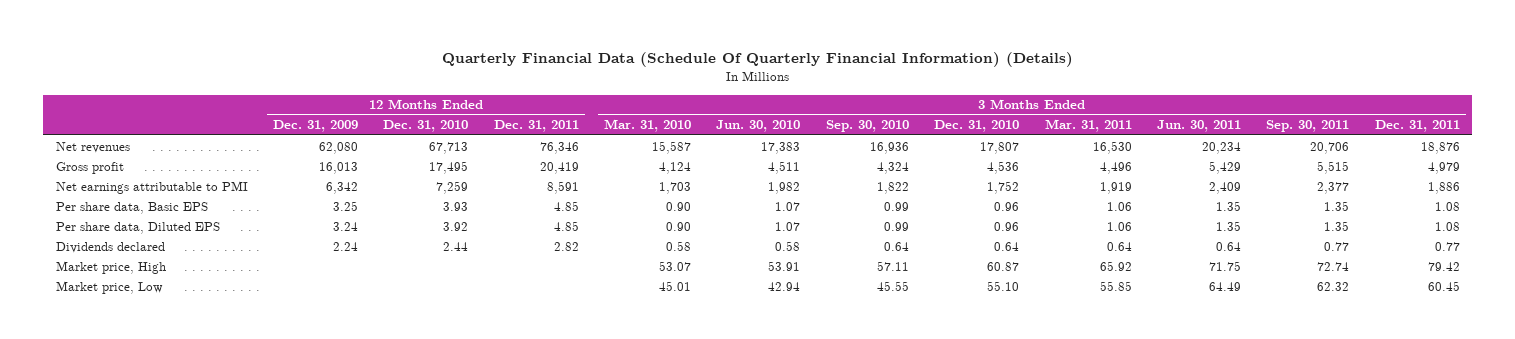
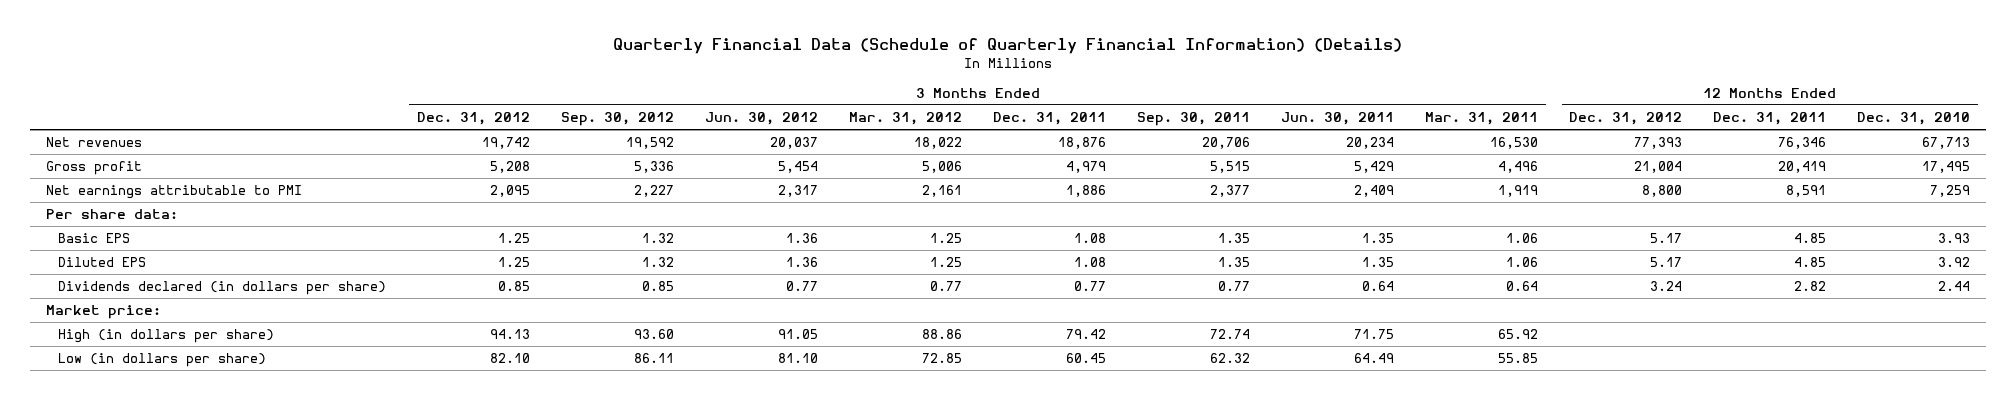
- Quarterly Financial Data (Schedule Of Quarterly Financial Information) (Details)
+ Quarterly Financial Data (Schedule of Quarterly Financial Information) (Details)
- | 12 Months Ended Dec. 31, 2009 | 12 Months Ended Dec. 31, 2010 | 12 Months Ended Dec. 31, 2011 | 3 Months Ended Mar. 31, 2010 | 3 Months Ended Jun. 30, 2010 | 3 Months Ended Sep. 30, 2010 | 3 Months Ended Dec. 31, 2010 | 3 Months Ended Mar. 31, 2011 | 3 Months Ended Jun. 30, 2011 | 3 Months Ended Sep. 30, 2011 | 3 Months Ended Dec. 31, 2011
+ | 3 Months Ended Dec. 31, 2012 | 3 Months Ended Sep. 30, 2012 | 3 Months Ended Jun. 30, 2012 | 3 Months Ended Mar. 31, 2012 | 3 Months Ended Dec. 31, 2011 | 3 Months Ended Sep. 30, 2011 | 3 Months Ended Jun. 30, 2011 | 3 Months Ended Mar. 31, 2011 | 12 Months Ended Dec. 31, 2012 | 12 Months Ended Dec. 31, 2011 | 12 Months Ended Dec. 31, 2010
- Per share data, Basic EPS | 3.25 | 3.93 | 4.85 | 0.90 | 1.07 | 0.99 | 0.96 | 1.06 | 1.35 | 1.35 | 1.08
- Per share data, Diluted EPS | 3.24 | 3.92 | 4.85 | 0.90 | 1.07 | 0.99 | 0.96 | 1.06 | 1.35 | 1.35 | 1.08
- Dividends declared | 2.24 | 2.44 | 2.82 | 0.58 | 0.58 | 0.64 | 0.64 | 0.64 | 0.64 | 0.77 | 0.77
- Market price, High | | | | 53.07 | 53.91 | 57.11 | 60.87 | 65.92 | 71.75 | 72.74 | 79.42
- Market price, Low | | | | 45.01 | 42.94 | 45.55 | 55.10 | 55.85 | 64.49 | 62.32 | 60.45
+ Per share data:
+ Basic EPS | 1.25 | 1.32 | 1.36 | 1.25 | 1.08 | 1.35 | 1.35 | 1.06 | 5.17 | 4.85 | 3.93
+ Diluted EPS | 1.25 | 1.32 | 1.36 | 1.25 | 1.08 | 1.35 | 1.35 | 1.06 | 5.17 | 4.85 | 3.92
+ Dividends declared (in dollars per share) | 0.85 | 0.85 | 0.77 | 0.77 | 0.77 | 0.77 | 0.64 | 0.64 | 3.24 | 2.82 | 2.44
+ Market price:
+ High (in dollars per share) | 94.13 | 93.60 | 91.05 | 88.86 | 79.42 | 72.74 | 71.75 | 65.92 | | |
+ Low (in dollars per share) | 82.10 | 86.11 | 81.10 | 72.85 | 60.45 | 62.32 | 64.49 | 55.85 | | |

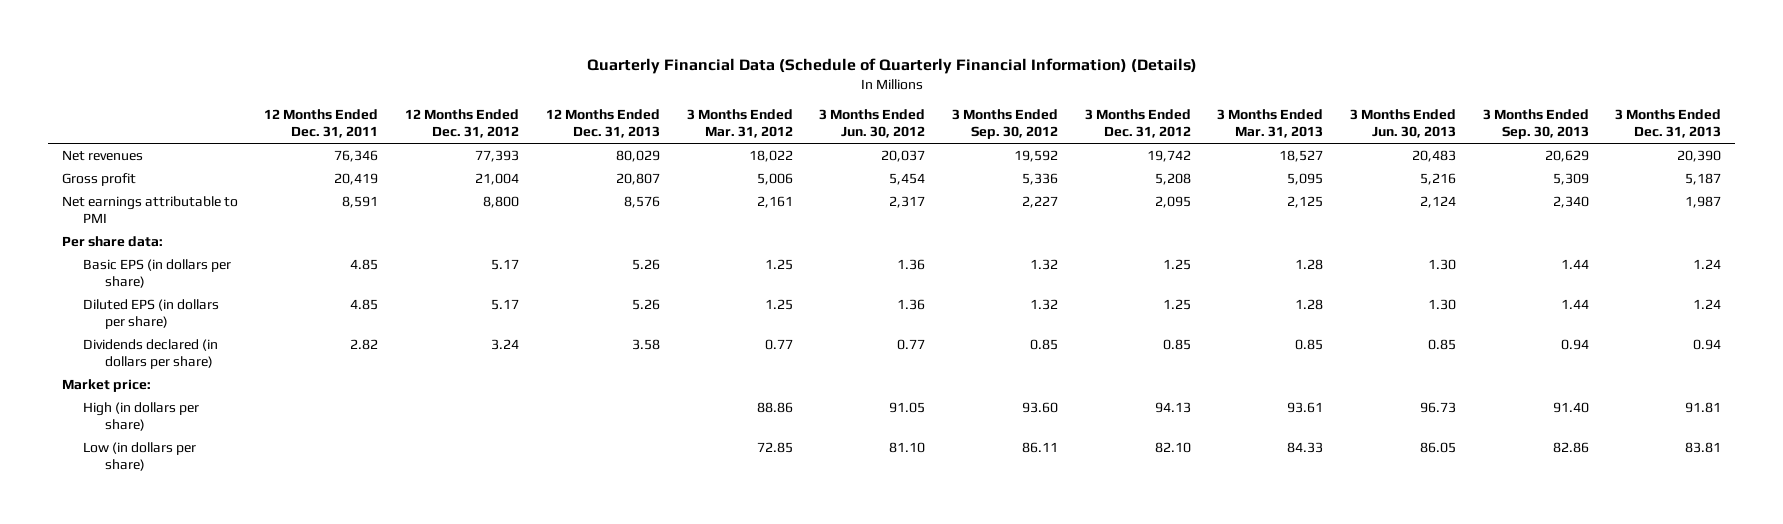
- | 3 Months Ended Dec. 31, 2012 | 3 Months Ended Sep. 30, 2012 | 3 Months Ended Jun. 30, 2012 | 3 Months Ended Mar. 31, 2012 | 3 Months Ended Dec. 31, 2011 | 3 Months Ended Sep. 30, 2011 | 3 Months Ended Jun. 30, 2011 | 3 Months Ended Mar. 31, 2011 | 12 Months Ended Dec. 31, 2012 | 12 Months Ended Dec. 31, 2011 | 12 Months Ended Dec. 31, 2010
+ | 12 Months Ended Dec. 31, 2011 | 12 Months Ended Dec. 31, 2012 | 12 Months Ended Dec. 31, 2013 | 3 Months Ended Mar. 31, 2012 | 3 Months Ended Jun. 30, 2012 | 3 Months Ended Sep. 30, 2012 | 3 Months Ended Dec. 31, 2012 | 3 Months Ended Mar. 31, 2013 | 3 Months Ended Jun. 30, 2013 | 3 Months Ended Sep. 30, 2013 | 3 Months Ended Dec. 31, 2013
- Basic EPS | 1.25 | 1.32 | 1.36 | 1.25 | 1.08 | 1.35 | 1.35 | 1.06 | 5.17 | 4.85 | 3.93
- Diluted EPS | 1.25 | 1.32 | 1.36 | 1.25 | 1.08 | 1.35 | 1.35 | 1.06 | 5.17 | 4.85 | 3.92
+ Basic EPS (in dollars per share) | 4.85 | 5.17 | 5.26 | 1.25 | 1.36 | 1.32 | 1.25 | 1.28 | 1.30 | 1.44 | 1.24
+ Diluted EPS (in dollars per share) | 4.85 | 5.17 | 5.26 | 1.25 | 1.36 | 1.32 | 1.25 | 1.28 | 1.30 | 1.44 | 1.24

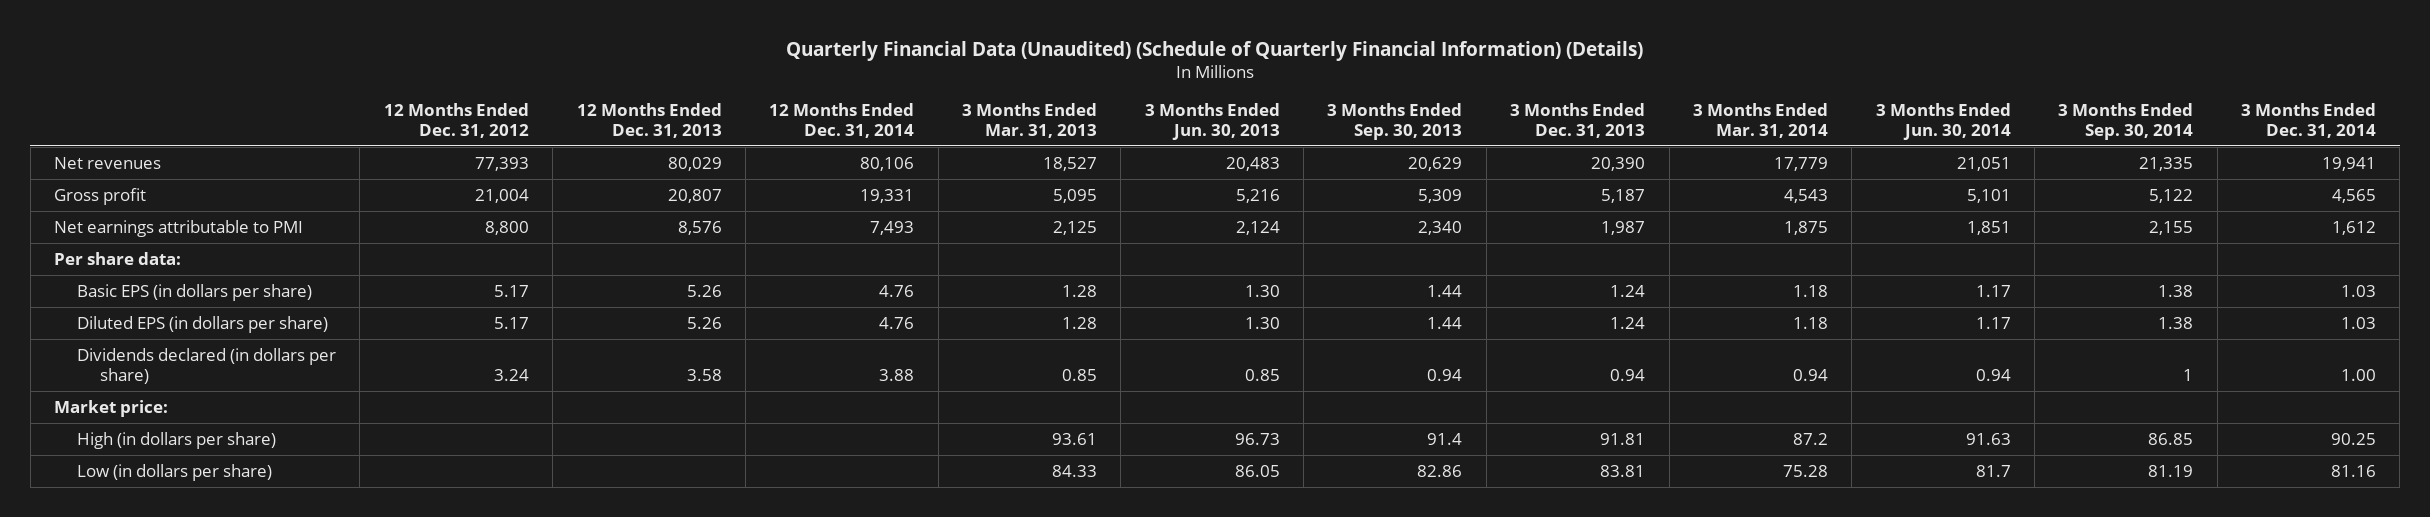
- Quarterly Financial Data (Schedule of Quarterly Financial Information) (Details)
+ Quarterly Financial Data (Unaudited) (Schedule of Quarterly Financial Information) (Details)
- | 12 Months Ended Dec. 31, 2011 | 12 Months Ended Dec. 31, 2012 | 12 Months Ended Dec. 31, 2013 | 3 Months Ended Mar. 31, 2012 | 3 Months Ended Jun. 30, 2012 | 3 Months Ended Sep. 30, 2012 | 3 Months Ended Dec. 31, 2012 | 3 Months Ended Mar. 31, 2013 | 3 Months Ended Jun. 30, 2013 | 3 Months Ended Sep. 30, 2013 | 3 Months Ended Dec. 31, 2013
+ | 12 Months Ended Dec. 31, 2012 | 12 Months Ended Dec. 31, 2013 | 12 Months Ended Dec. 31, 2014 | 3 Months Ended Mar. 31, 2013 | 3 Months Ended Jun. 30, 2013 | 3 Months Ended Sep. 30, 2013 | 3 Months Ended Dec. 31, 2013 | 3 Months Ended Mar. 31, 2014 | 3 Months Ended Jun. 30, 2014 | 3 Months Ended Sep. 30, 2014 | 3 Months Ended Dec. 31, 2014
- High (in dollars per share) | | | | 88.86 | 91.05 | 93.60 | 94.13 | 93.61 | 96.73 | 91.40 | 91.81
+ High (in dollars per share) | | | | 93.61 | 96.73 | 91.4 | 91.81 | 87.2 | 91.63 | 86.85 | 90.25

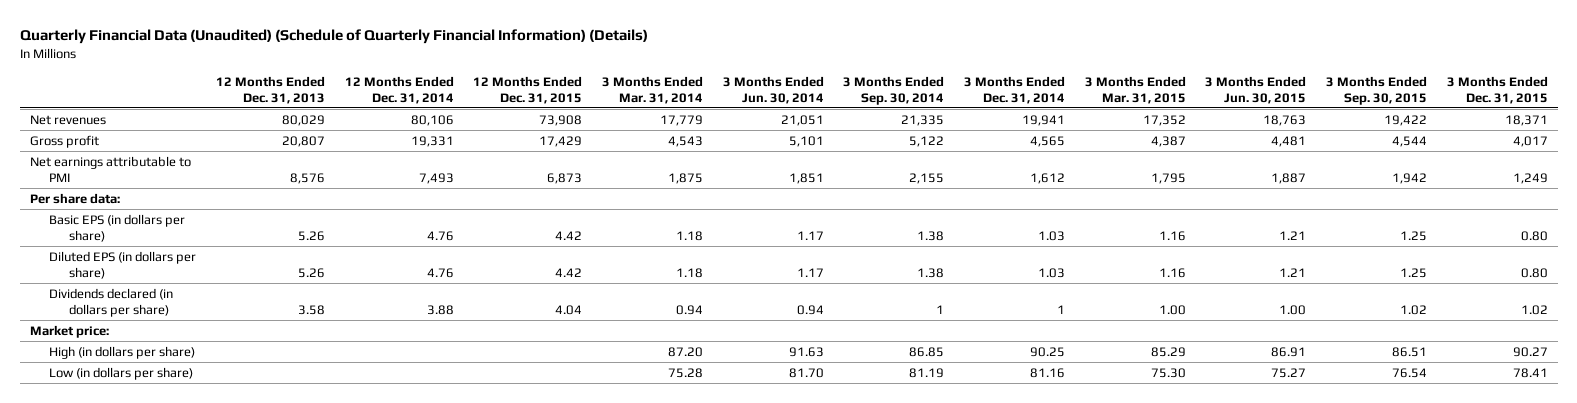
- | 12 Months Ended Dec. 31, 2012 | 12 Months Ended Dec. 31, 2013 | 12 Months Ended Dec. 31, 2014 | 3 Months Ended Mar. 31, 2013 | 3 Months Ended Jun. 30, 2013 | 3 Months Ended Sep. 30, 2013 | 3 Months Ended Dec. 31, 2013 | 3 Months Ended Mar. 31, 2014 | 3 Months Ended Jun. 30, 2014 | 3 Months Ended Sep. 30, 2014 | 3 Months Ended Dec. 31, 2014
+ | 12 Months Ended Dec. 31, 2013 | 12 Months Ended Dec. 31, 2014 | 12 Months Ended Dec. 31, 2015 | 3 Months Ended Mar. 31, 2014 | 3 Months Ended Jun. 30, 2014 | 3 Months Ended Sep. 30, 2014 | 3 Months Ended Dec. 31, 2014 | 3 Months Ended Mar. 31, 2015 | 3 Months Ended Jun. 30, 2015 | 3 Months Ended Sep. 30, 2015 | 3 Months Ended Dec. 31, 2015
- Dividends declared (in dollars per share) | 3.24 | 3.58 | 3.88 | 0.85 | 0.85 | 0.94 | 0.94 | 0.94 | 0.94 | 1 | 1.00
+ Dividends declared (in dollars per share) | 3.58 | 3.88 | 4.04 | 0.94 | 0.94 | 1 | 1 | 1.00 | 1.00 | 1.02 | 1.02
- High (in dollars per share) | | | | 93.61 | 96.73 | 91.4 | 91.81 | 87.2 | 91.63 | 86.85 | 90.25
- Low (in dollars per share) | | | | 84.33 | 86.05 | 82.86 | 83.81 | 75.28 | 81.7 | 81.19 | 81.16
+ High (in dollars per share) | | | | 87.20 | 91.63 | 86.85 | 90.25 | 85.29 | 86.91 | 86.51 | 90.27
+ Low (in dollars per share) | | | | 75.28 | 81.70 | 81.19 | 81.16 | 75.30 | 75.27 | 76.54 | 78.41

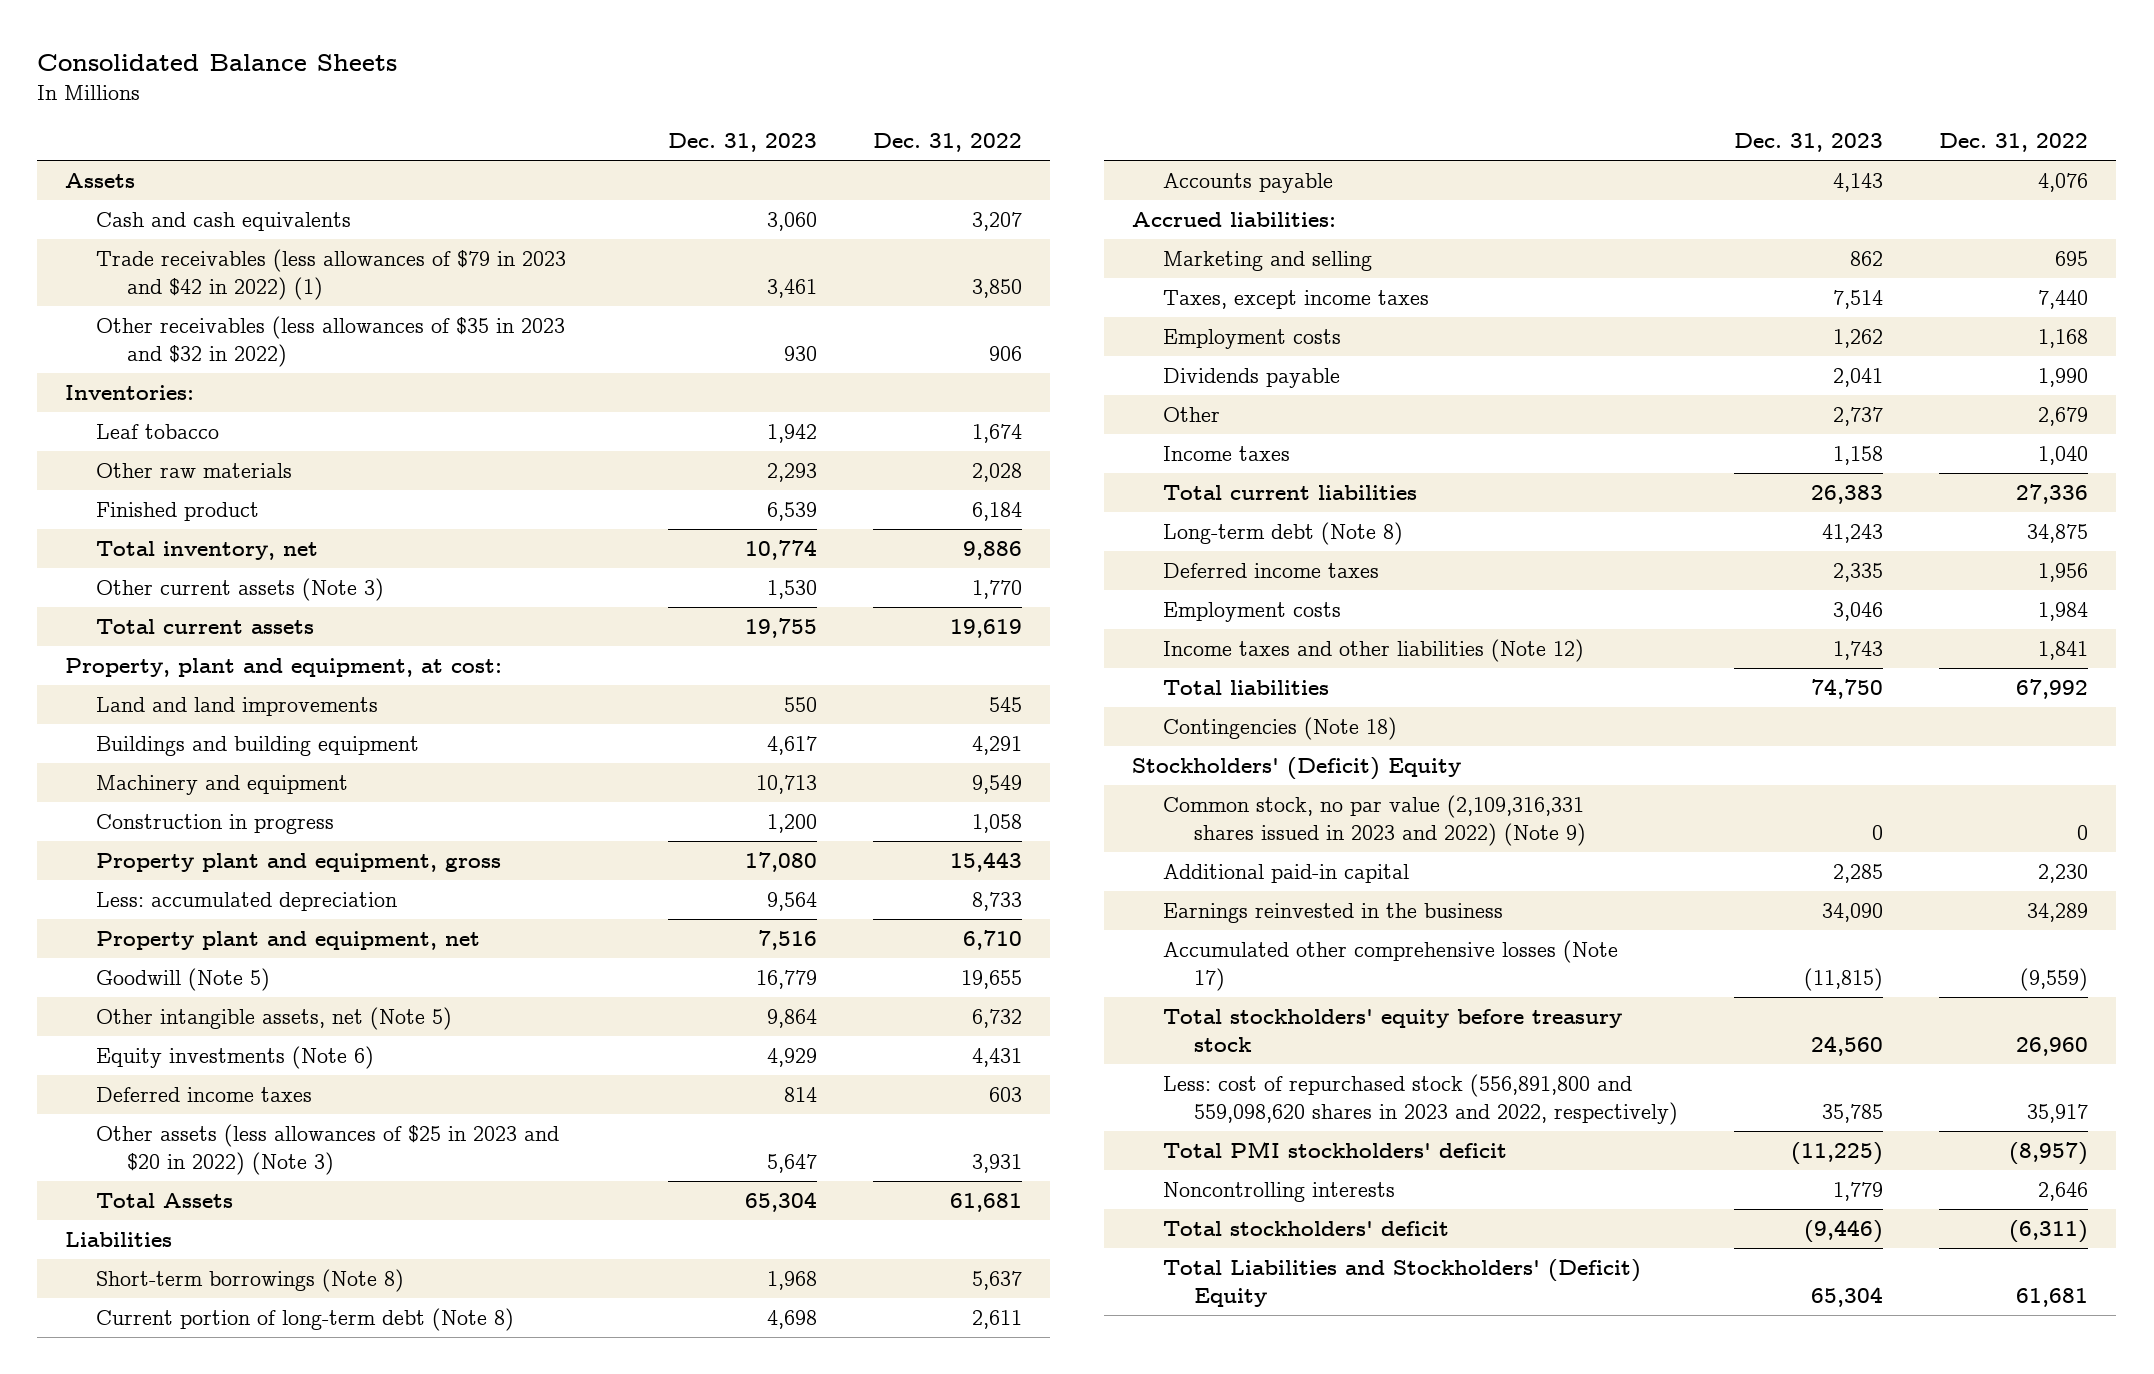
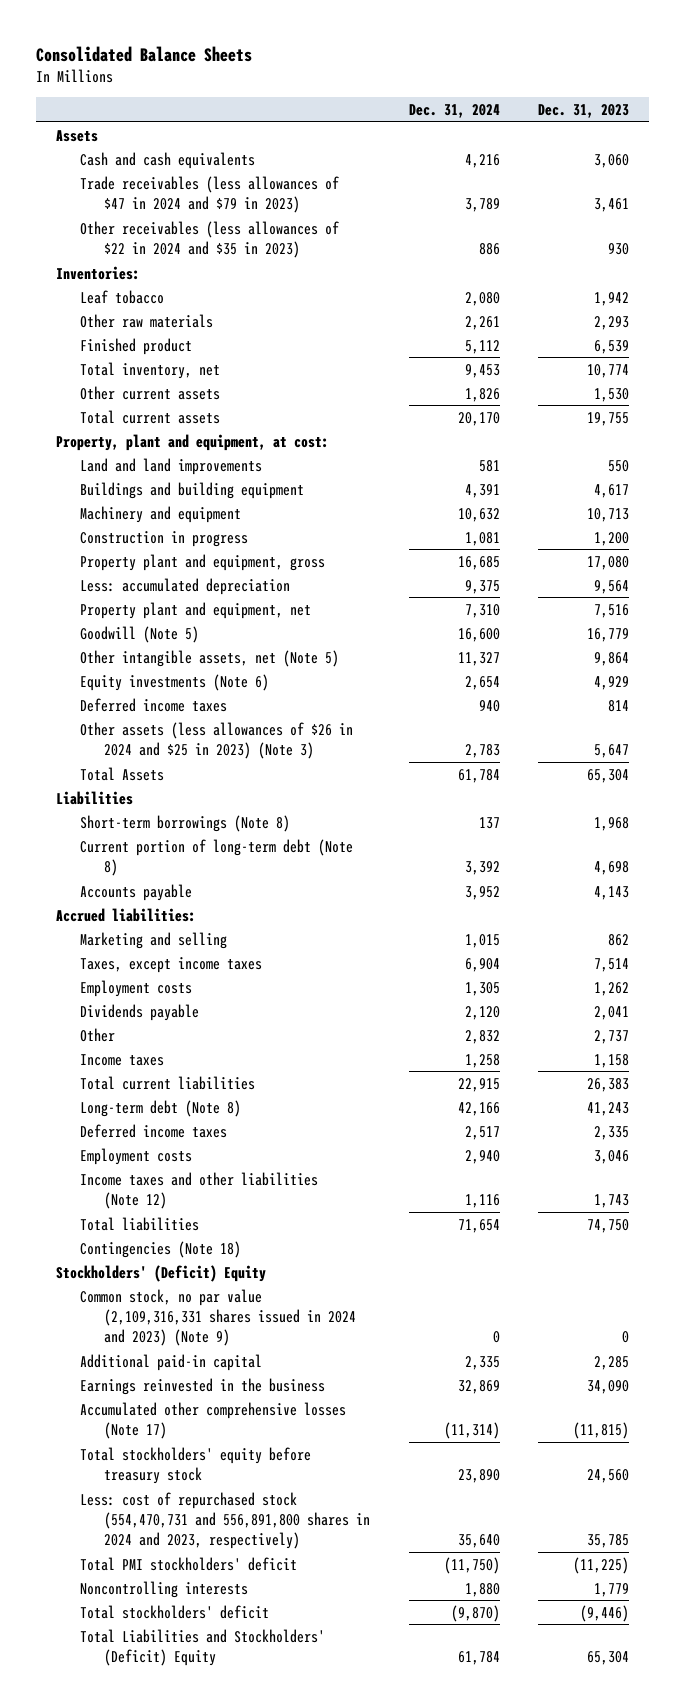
- | Dec. 31, 2023 | Dec. 31, 2022
+ | Dec. 31, 2024 | Dec. 31, 2023
- Trade receivables (less allowances of $79 in 2023 and $42 in 2022) (1) | 3,461 | 3,850
- Other receivables (less allowances of $35 in 2023 and $32 in 2022) | 930 | 906
+ Trade receivables (less allowances of $47 in 2024 and $79 in 2023) | 3,789 | 3,461
+ Other receivables (less allowances of $22 in 2024 and $35 in 2023) | 886 | 930
- Other current assets (Note 3) | 1,530 | 1,770
+ Other current assets | 1,826 | 1,530
- Other assets (less allowances of $25 in 2023 and $20 in 2022) (Note 3) | 5,647 | 3,931
+ Other assets (less allowances of $26 in 2024 and $25 in 2023) (Note 3) | 2,783 | 5,647
- Common stock, no par value (2,109,316,331 shares issued in 2023 and 2022) (Note 9) | 0 | 0
+ Common stock, no par value (2,109,316,331 shares issued in 2024 and 2023) (Note 9) | 0 | 0
- Less: cost of repurchased stock (556,891,800 and 559,098,620 shares in 2023 and 2022, respectively) | 35,785 | 35,917
+ Less: cost of repurchased stock (554,470,731 and 556,891,800 shares in 2024 and 2023, respectively) | 35,640 | 35,785

